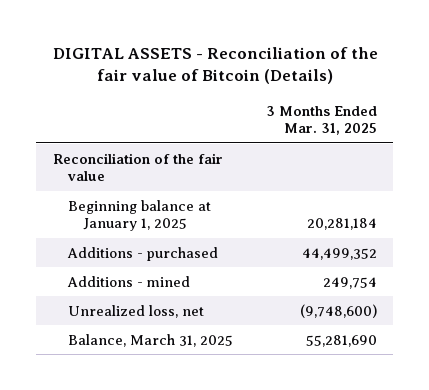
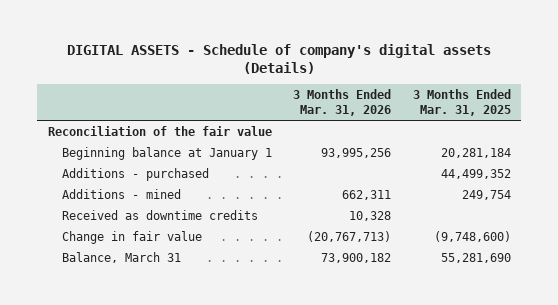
- DIGITAL ASSETS - Reconciliation of the fair value of Bitcoin (Details)
+ DIGITAL ASSETS - Schedule of company's digital assets (Details)
- | 3 Months Ended Mar. 31, 2025
+ | 3 Months Ended Mar. 31, 2026 | 3 Months Ended Mar. 31, 2025
- Beginning balance at January 1, 2025 | 20,281,184
+ Beginning balance at January 1 | 93,995,256 | 20,281,184
- Unrealized loss, net | (9,748,600)
- Balance, March 31, 2025 | 55,281,690
+ Received as downtime credits | 10,328 |
+ Change in fair value | (20,767,713) | (9,748,600)
+ Balance, March 31 | 73,900,182 | 55,281,690

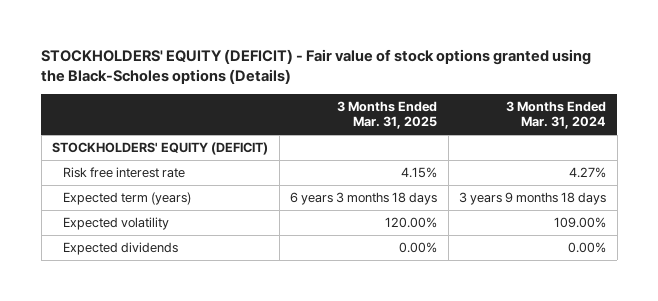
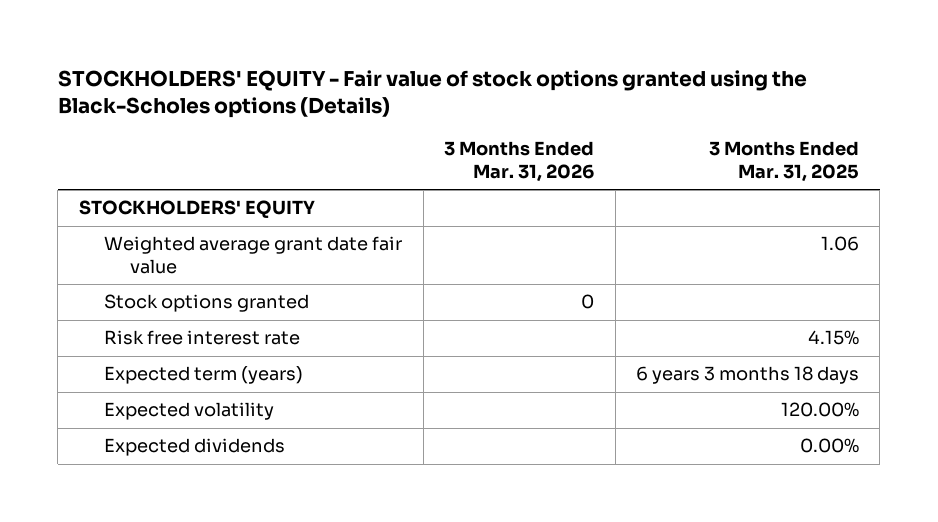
- STOCKHOLDERS' EQUITY (DEFICIT) - Fair value of stock options granted using the Black-Scholes options (Details)
+ STOCKHOLDERS' EQUITY - Fair value of stock options granted using the Black-Scholes options (Details)
- | 3 Months Ended Mar. 31, 2025 | 3 Months Ended Mar. 31, 2024
+ | 3 Months Ended Mar. 31, 2026 | 3 Months Ended Mar. 31, 2025
- STOCKHOLDERS' EQUITY (DEFICIT)
+ STOCKHOLDERS' EQUITY
+ Weighted average grant date fair value | | 1.06
+ Stock options granted | 0 |

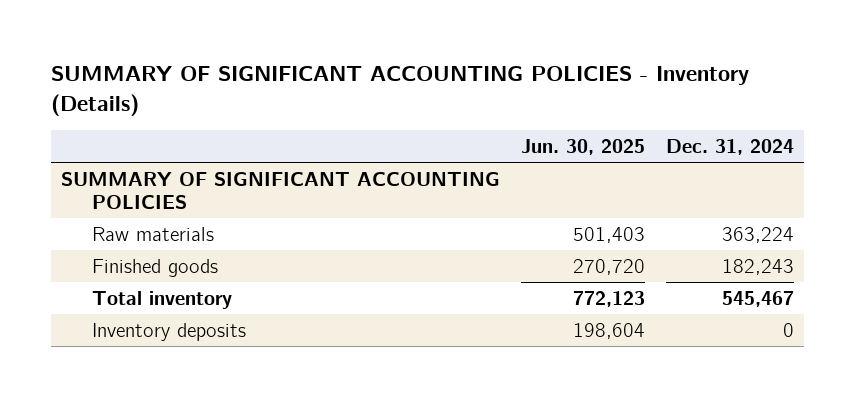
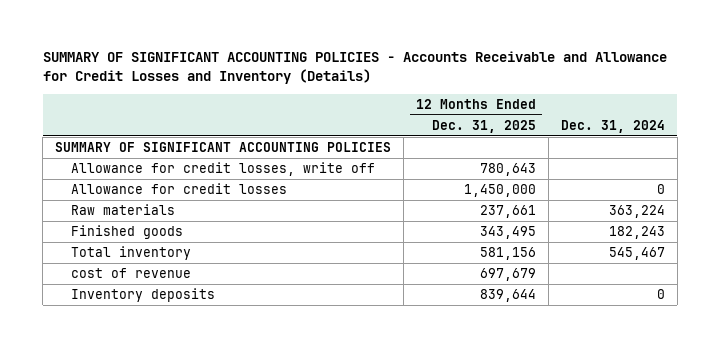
- SUMMARY OF SIGNIFICANT ACCOUNTING POLICIES - Inventory (Details)
+ SUMMARY OF SIGNIFICANT ACCOUNTING POLICIES - Accounts Receivable and Allowance for Credit Losses and Inventory (Details)
- | Jun. 30, 2025 | Dec. 31, 2024
+ | 12 Months Ended Dec. 31, 2025 | Dec. 31, 2024
+ Allowance for credit losses, write off | 780,643 |
+ Allowance for credit losses | 1,450,000 | 0
+ cost of revenue | 697,679 |

